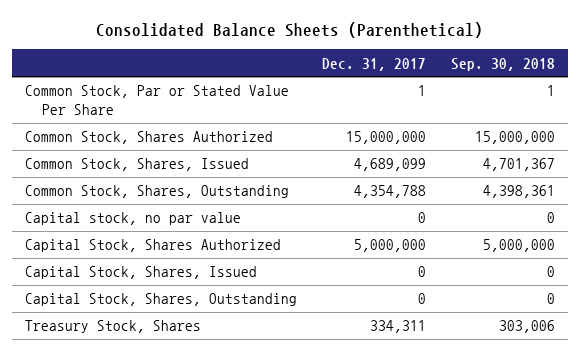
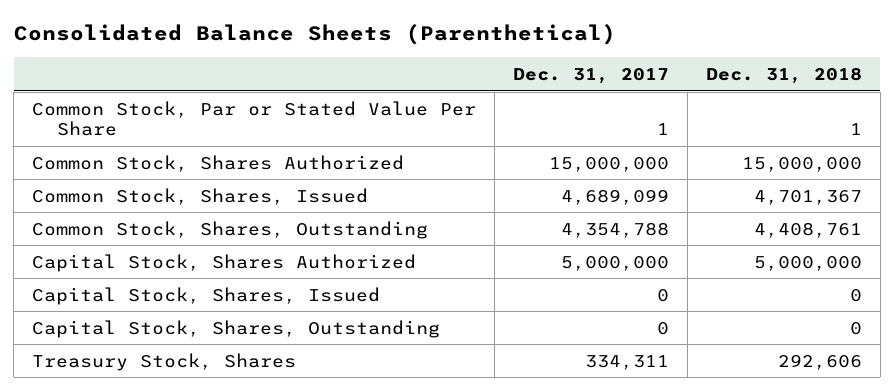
- | Dec. 31, 2017 | Sep. 30, 2018
+ | Dec. 31, 2017 | Dec. 31, 2018
- Capital stock, no par value | 0 | 0

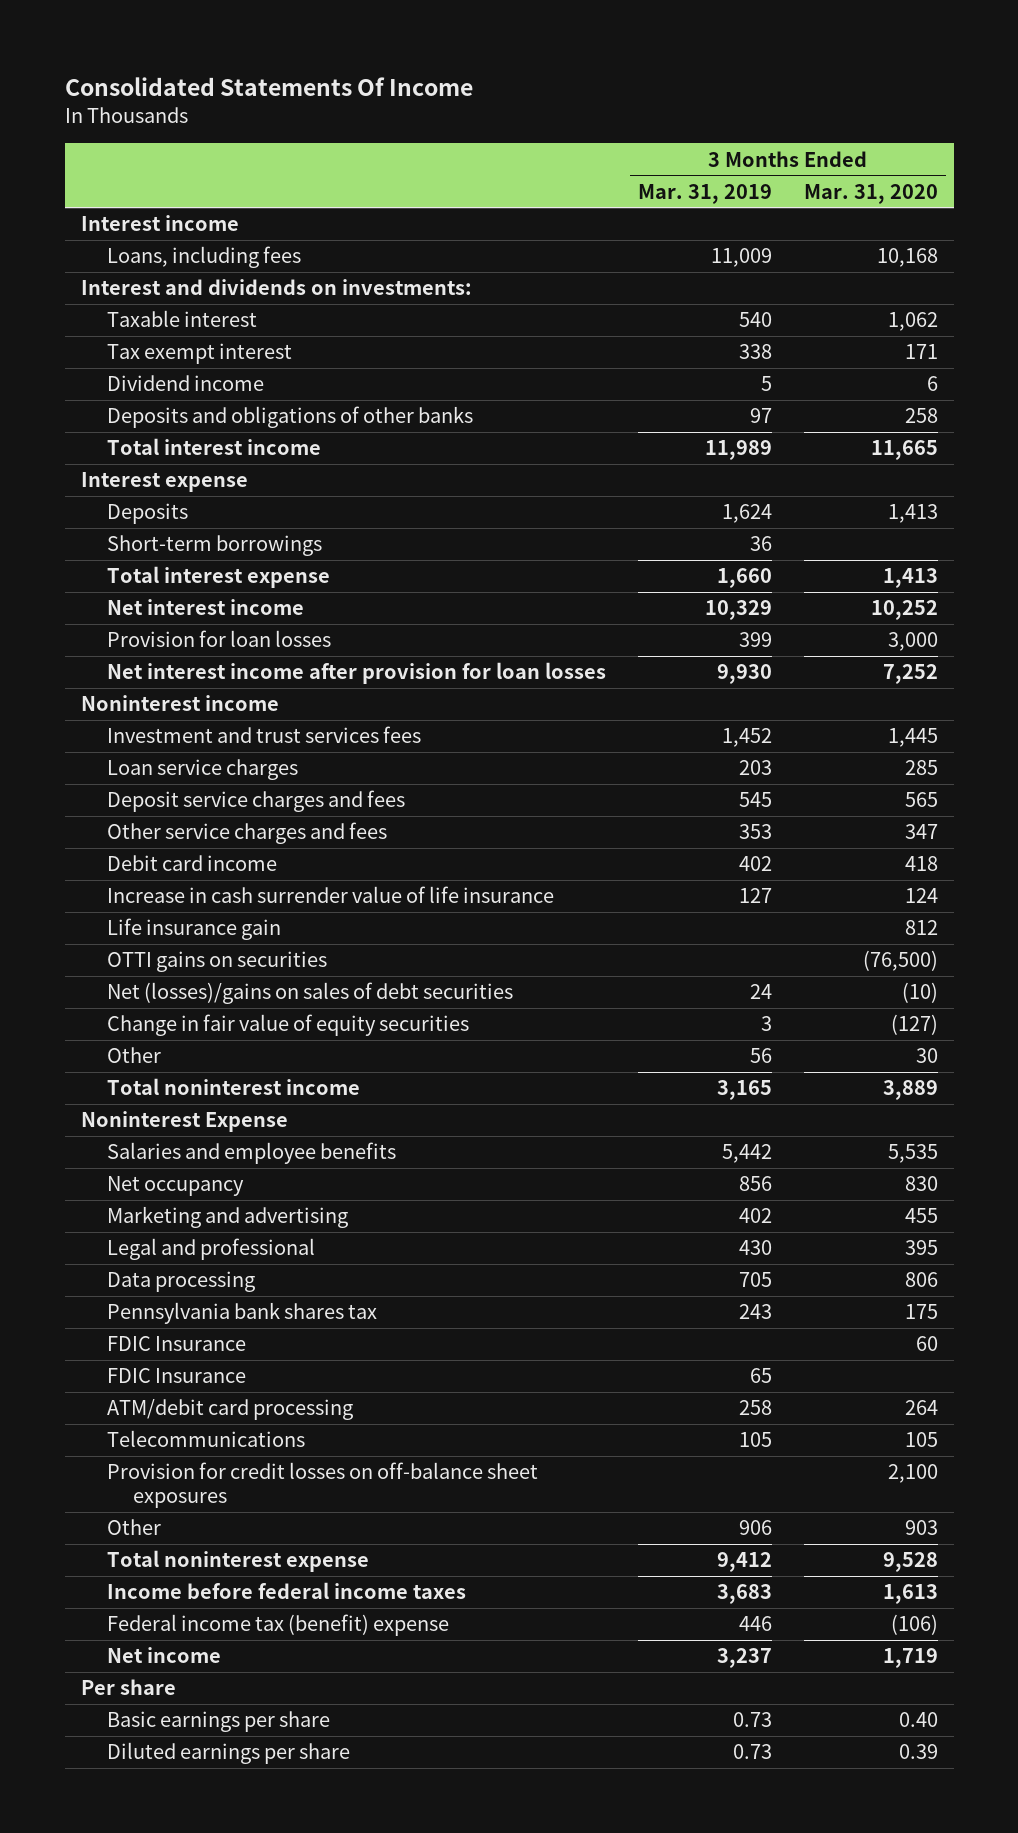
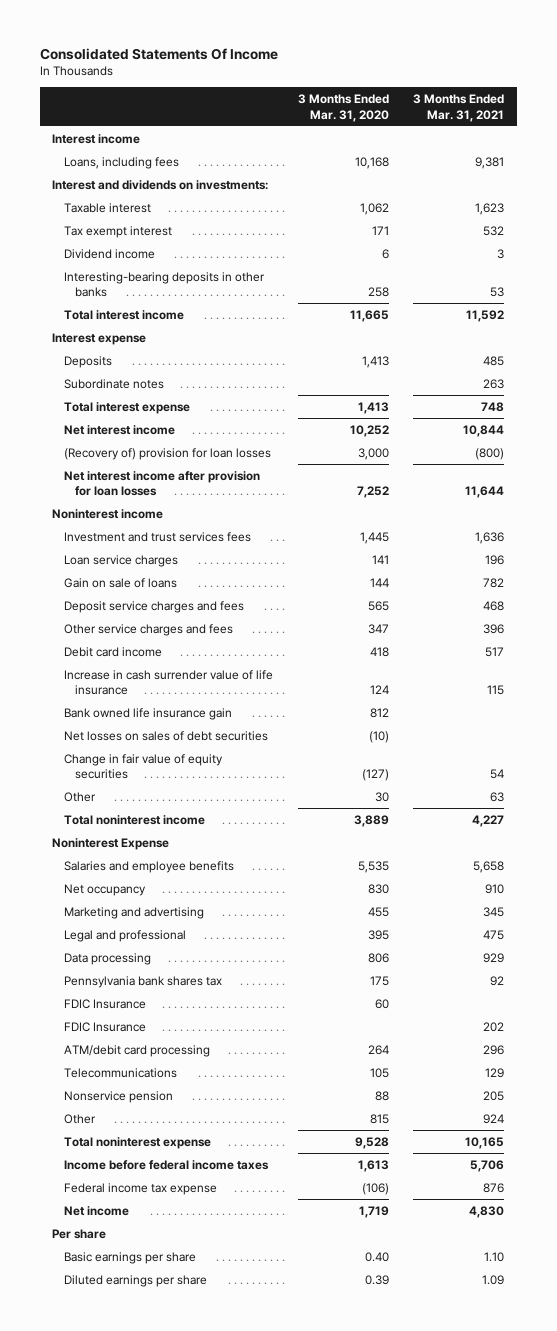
- | 3 Months Ended Mar. 31, 2019 | 3 Months Ended Mar. 31, 2020
+ | 3 Months Ended Mar. 31, 2020 | 3 Months Ended Mar. 31, 2021
- Deposits and obligations of other banks | 97 | 258
+ Interesting-bearing deposits in other banks | 258 | 53
- Short-term borrowings | 36 |
+ Subordinate notes | | 263
- Provision for loan losses | 399 | 3,000
+ (Recovery of) provision for loan losses | 3,000 | (800)
- Loan service charges | 203 | 285
+ Loan service charges | 141 | 196
+ Gain on sale of loans | 144 | 782
- Life insurance gain | | 812
- OTTI gains on securities | | (76,500)
- Net (losses)/gains on sales of debt securities | 24 | (10)
+ Bank owned life insurance gain | 812 |
+ Net losses on sales of debt securities | (10) |
- Provision for credit losses on off-balance sheet exposures | | 2,100
- Other | 906 | 903
+ Nonservice pension | 88 | 205
+ Other | 815 | 924
- Federal income tax (benefit) expense | 446 | (106)
+ Federal income tax expense | (106) | 876

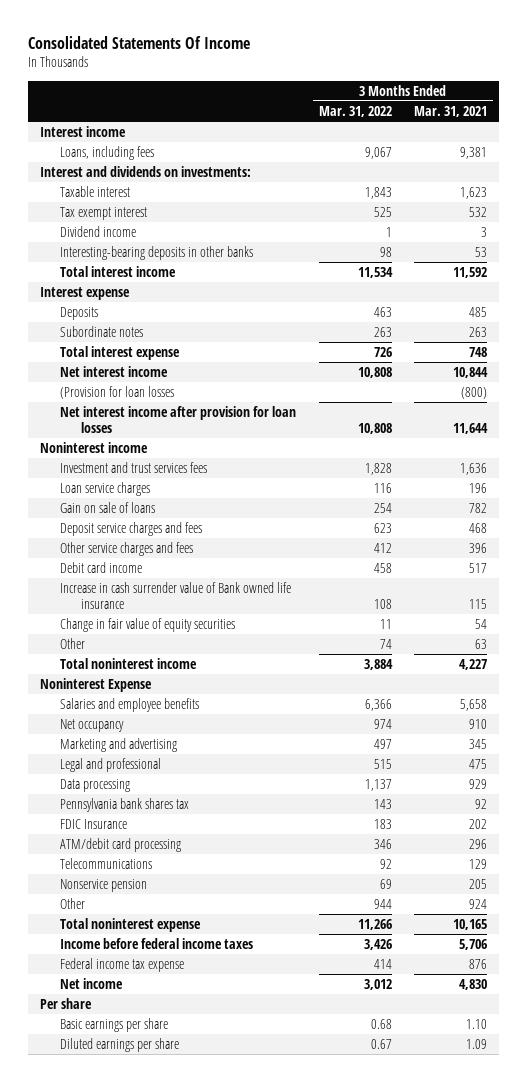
- | 3 Months Ended Mar. 31, 2020 | 3 Months Ended Mar. 31, 2021
+ | 3 Months Ended Mar. 31, 2022 | 3 Months Ended Mar. 31, 2021
- (Recovery of) provision for loan losses | 3,000 | (800)
+ (Provision for loan losses | | (800)
- Increase in cash surrender value of life insurance | 124 | 115
- Bank owned life insurance gain | 812 |
- Net losses on sales of debt securities | (10) |
+ Increase in cash surrender value of Bank owned life insurance | 108 | 115
- FDIC Insurance | 60 |

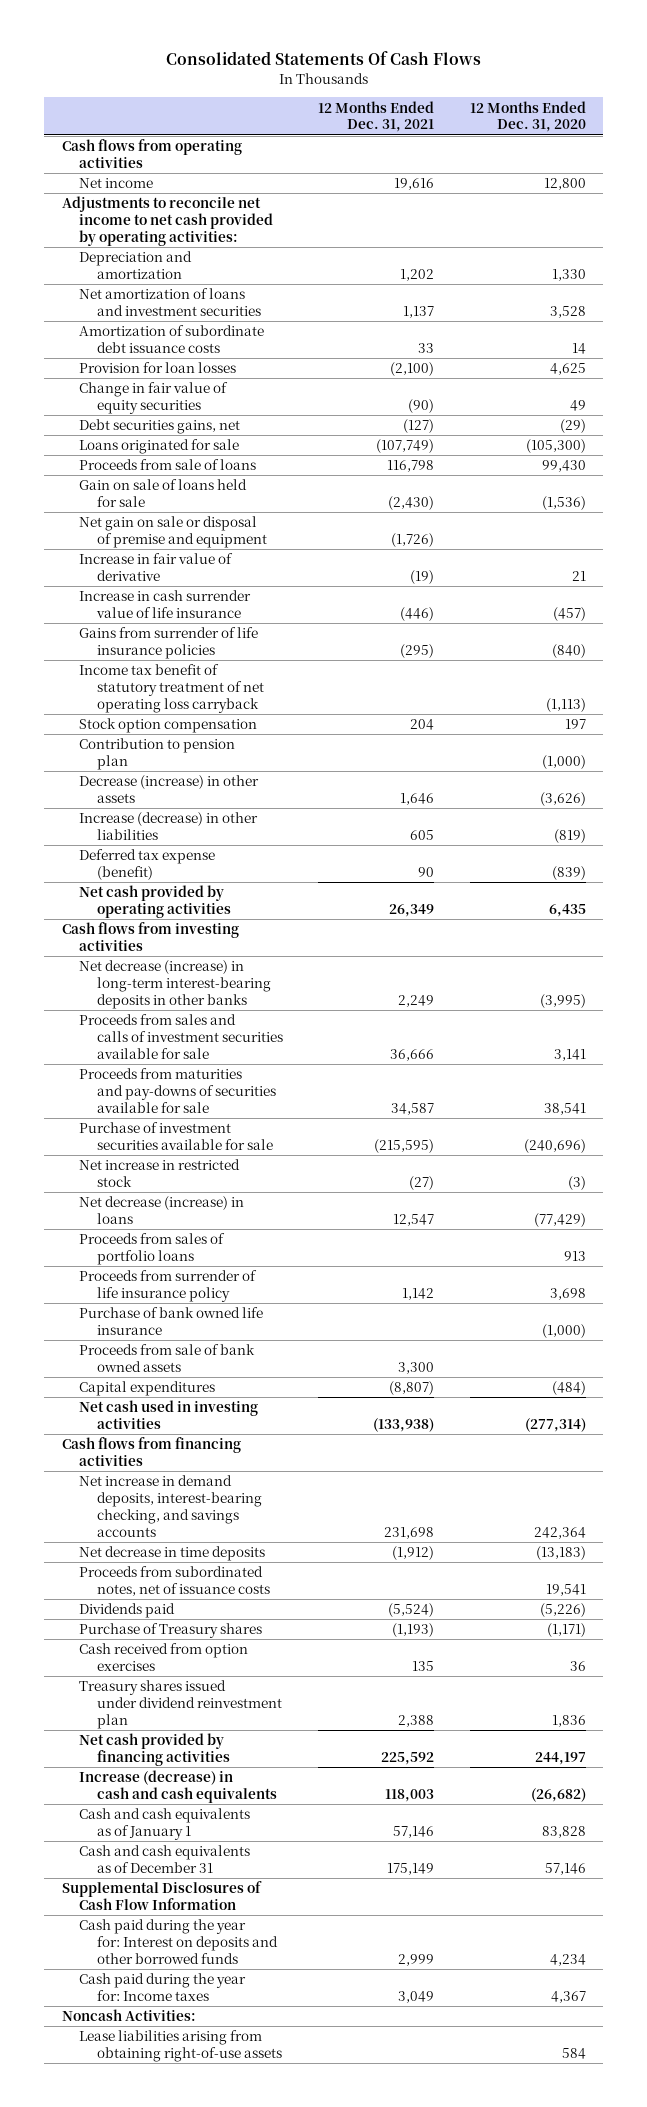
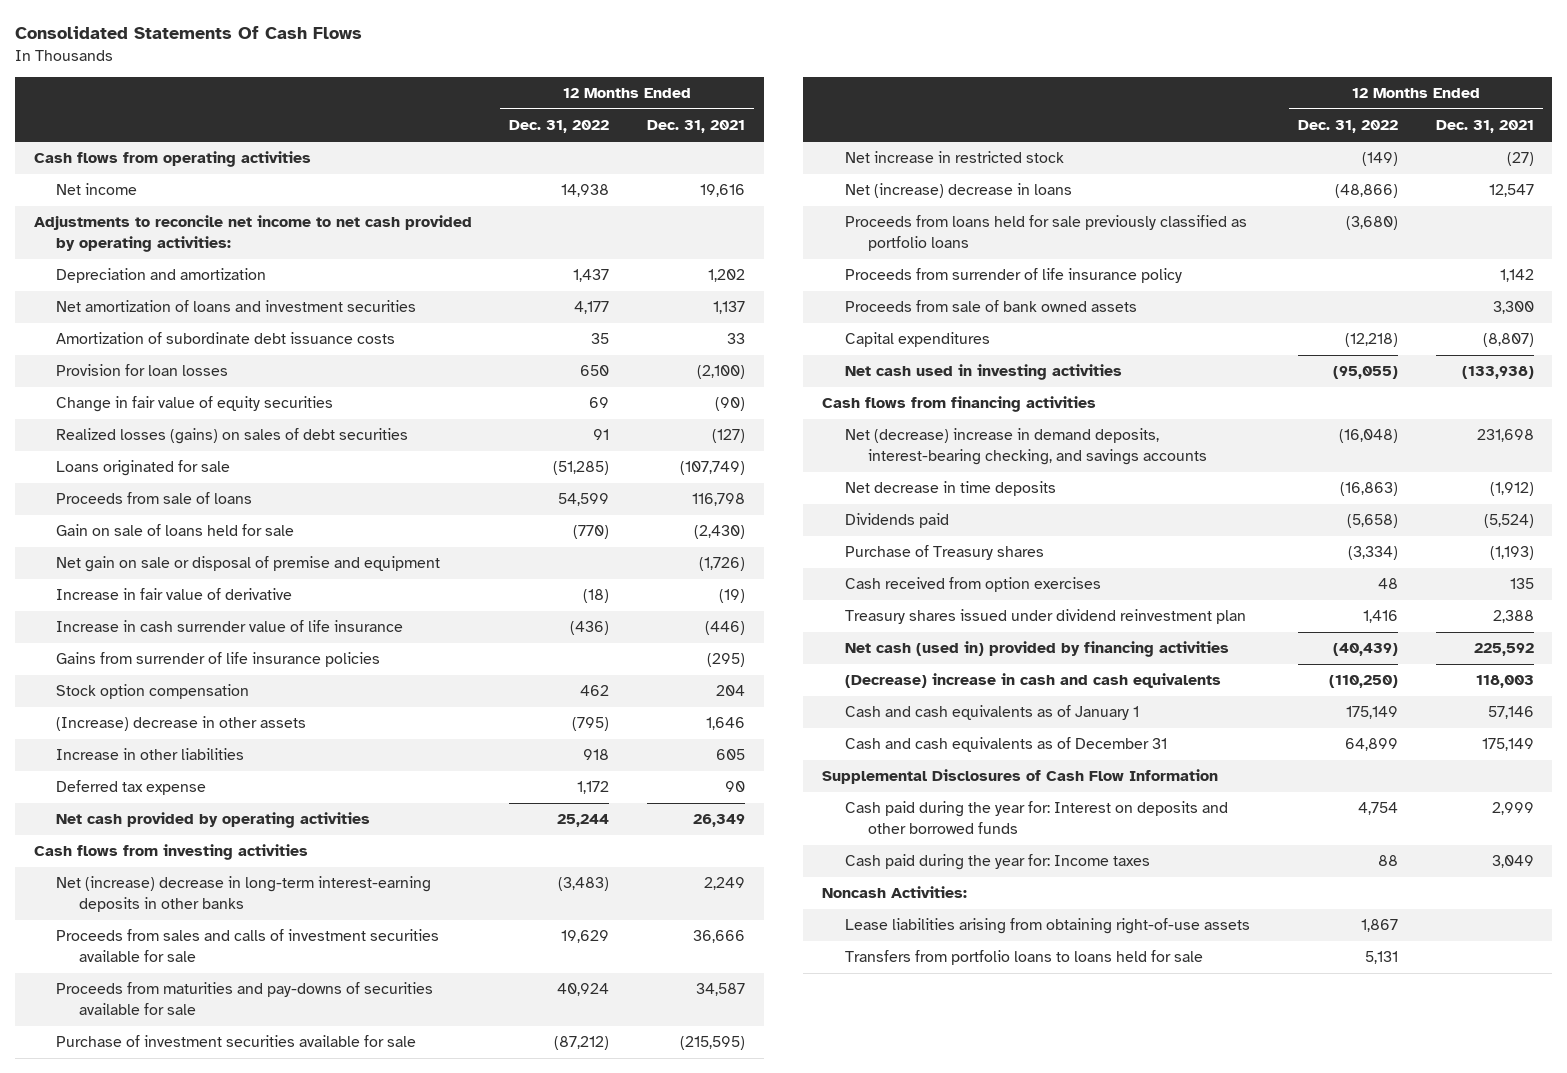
- | 12 Months Ended Dec. 31, 2021 | 12 Months Ended Dec. 31, 2020
+ | 12 Months Ended Dec. 31, 2022 | 12 Months Ended Dec. 31, 2021
- Debt securities gains, net | (127) | (29)
+ Realized losses (gains) on sales of debt securities | 91 | (127)
- Income tax benefit of statutory treatment of net operating loss carryback | | (1,113)
- Contribution to pension plan | | (1,000)
- Decrease (increase) in other assets | 1,646 | (3,626)
- Increase (decrease) in other liabilities | 605 | (819)
- Deferred tax expense (benefit) | 90 | (839)
+ (Increase) decrease in other assets | (795) | 1,646
+ Increase in other liabilities | 918 | 605
+ Deferred tax expense | 1,172 | 90
- Net decrease (increase) in long-term interest-bearing deposits in other banks | 2,249 | (3,995)
+ Net (increase) decrease in long-term interest-earning deposits in other banks | (3,483) | 2,249
- Net decrease (increase) in loans | 12,547 | (77,429)
- Proceeds from sales of portfolio loans | | 913
+ Net (increase) decrease in loans | (48,866) | 12,547
+ Proceeds from loans held for sale previously classified as portfolio loans | (3,680) |
- Purchase of bank owned life insurance | | (1,000)
- Net increase in demand deposits, interest-bearing checking, and savings accounts | 231,698 | 242,364
+ Net (decrease) increase in demand deposits, interest-bearing checking, and savings accounts | (16,048) | 231,698
- Proceeds from subordinated notes, net of issuance costs | | 19,541
- Net cash provided by financing activities | 225,592 | 244,197
- Increase (decrease) in cash and cash equivalents | 118,003 | (26,682)
+ Net cash (used in) provided by financing activities | (40,439) | 225,592
+ (Decrease) increase in cash and cash equivalents | (110,250) | 118,003
+ Transfers from portfolio loans to loans held for sale | 5,131 |

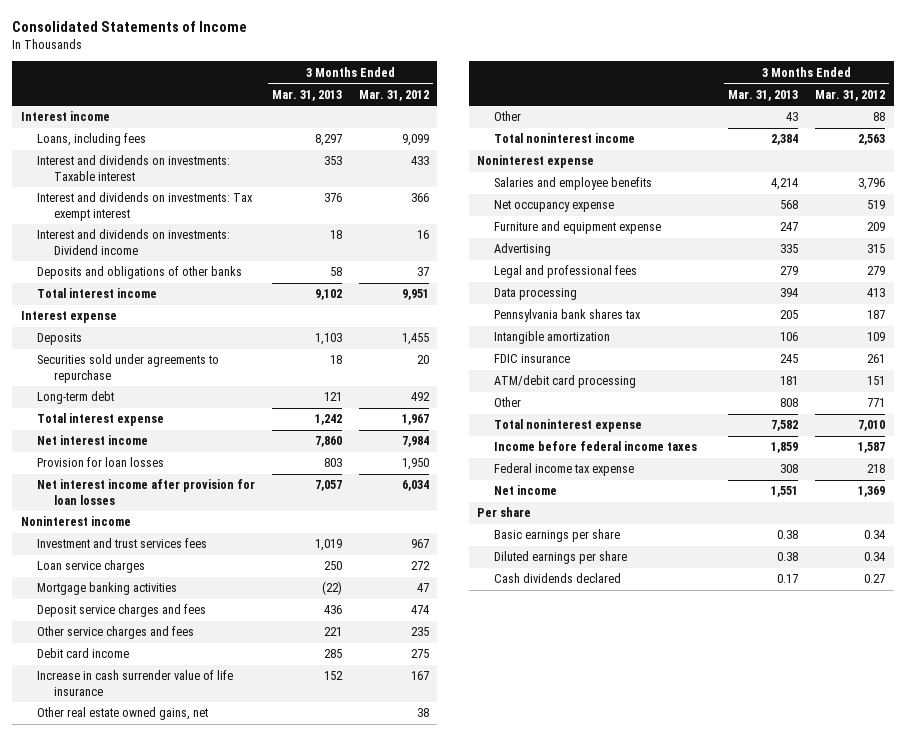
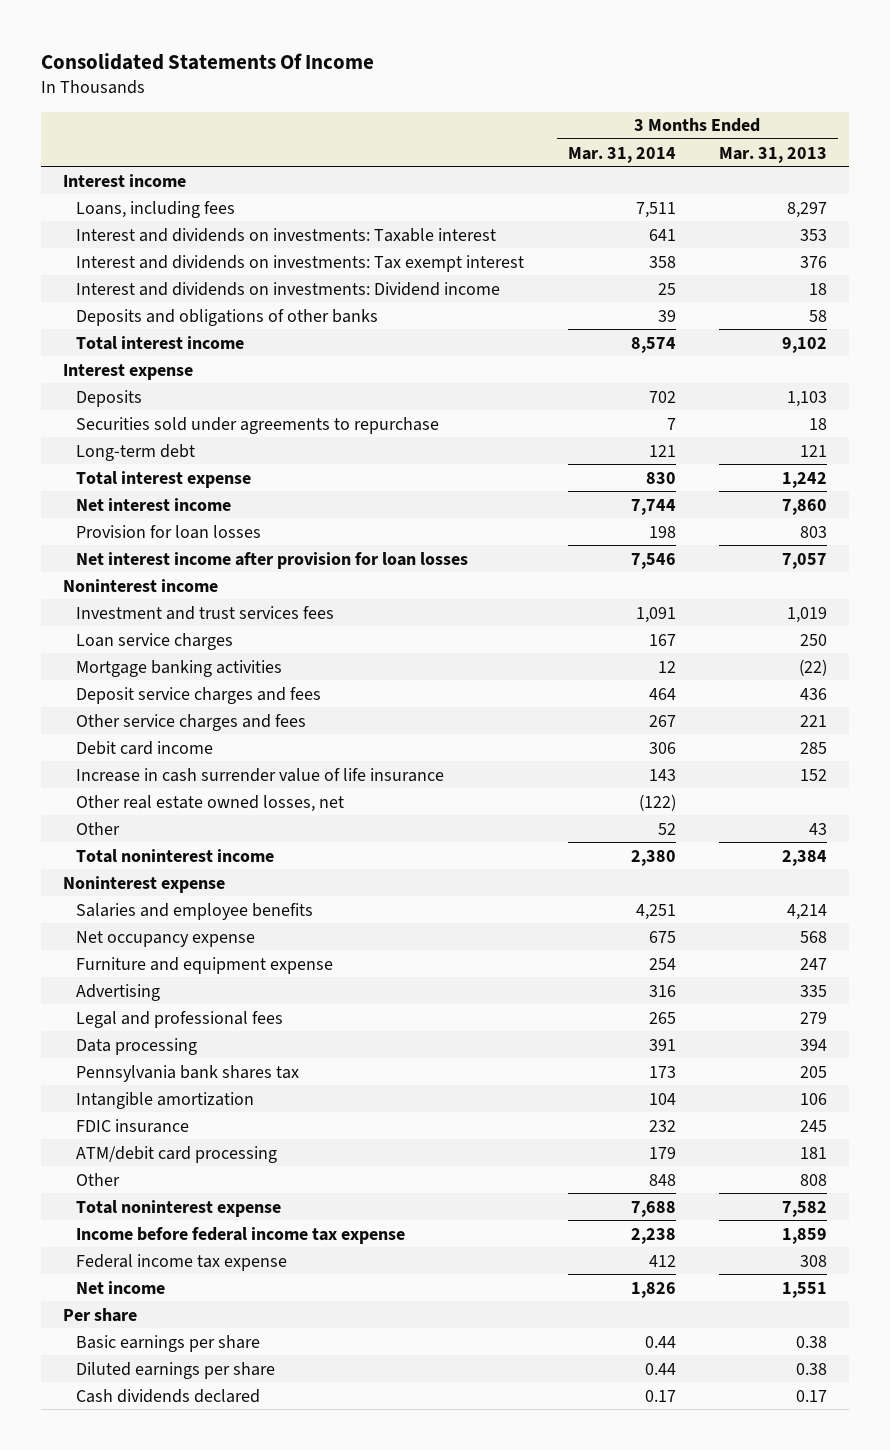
- Consolidated Statements of Income
+ Consolidated Statements Of Income
- | 3 Months Ended Mar. 31, 2013 | 3 Months Ended Mar. 31, 2012
+ | 3 Months Ended Mar. 31, 2014 | 3 Months Ended Mar. 31, 2013
- Other real estate owned gains, net | | 38
+ Other real estate owned losses, net | (122) |
- Income before federal income taxes | 1,859 | 1,587
+ Income before federal income tax expense | 2,238 | 1,859

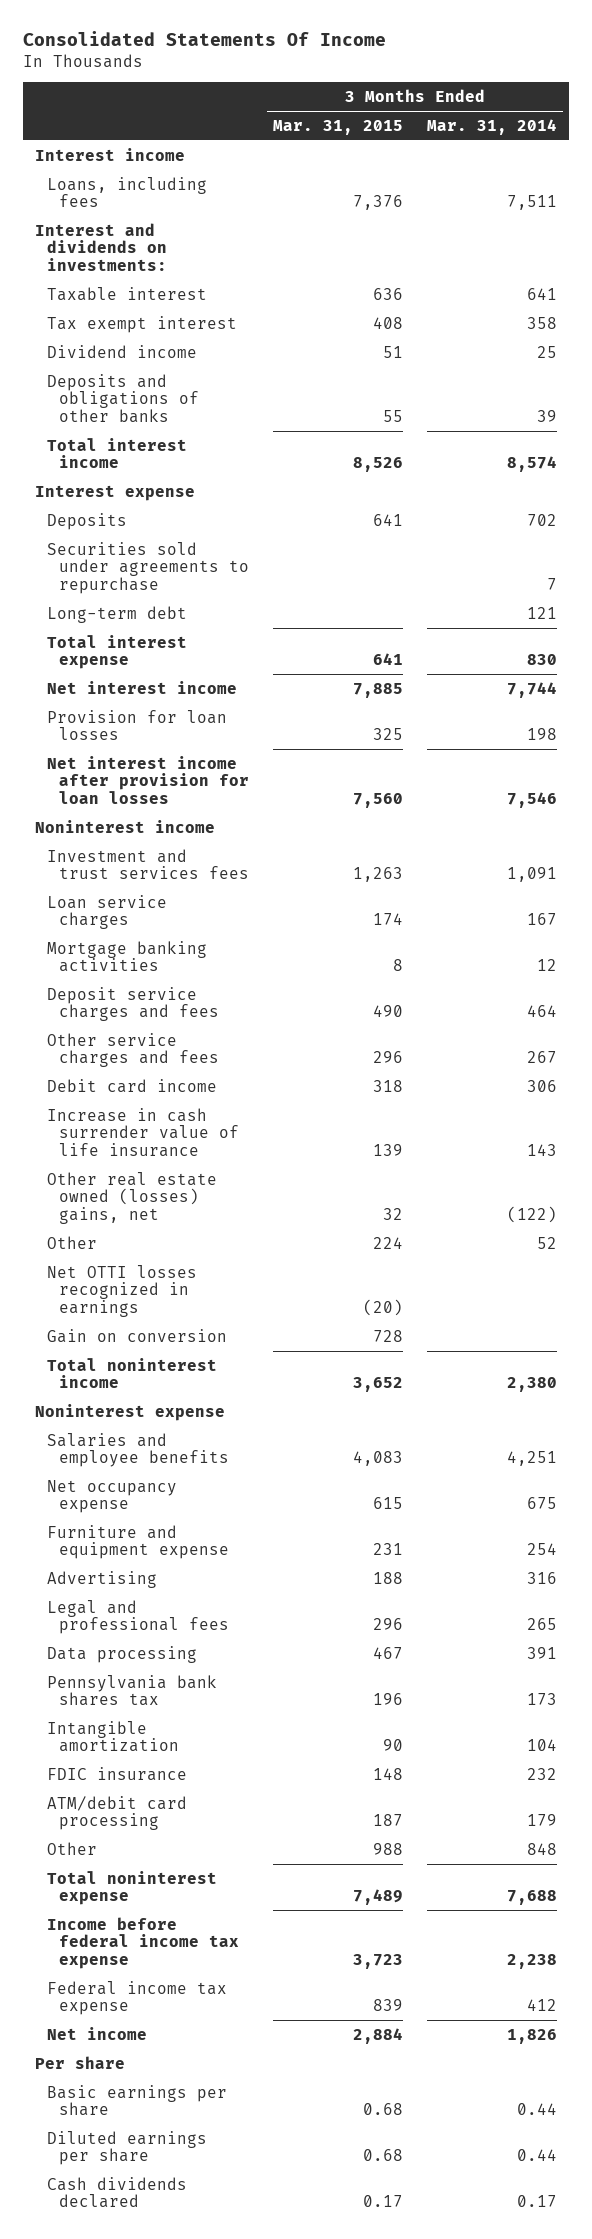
- | 3 Months Ended Mar. 31, 2014 | 3 Months Ended Mar. 31, 2013
+ | 3 Months Ended Mar. 31, 2015 | 3 Months Ended Mar. 31, 2014
- Interest and dividends on investments: Taxable interest | 641 | 353
- Interest and dividends on investments: Tax exempt interest | 358 | 376
- Interest and dividends on investments: Dividend income | 25 | 18
+ Interest and dividends on investments:
+ Taxable interest | 636 | 641
+ Tax exempt interest | 408 | 358
+ Dividend income | 51 | 25
- Other real estate owned losses, net | (122) |
+ Other real estate owned (losses) gains, net | 32 | (122)
+ Net OTTI losses recognized in earnings | (20) |
+ Gain on conversion | 728 |

